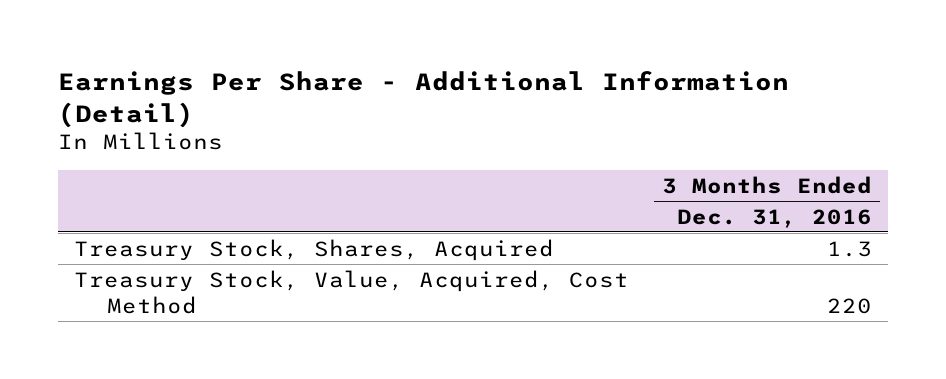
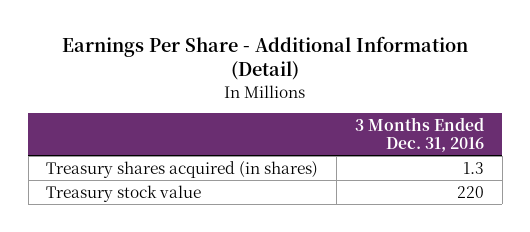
- Treasury Stock, Shares, Acquired | 1.3
- Treasury Stock, Value, Acquired, Cost Method | 220
+ Treasury shares acquired (in shares) | 1.3
+ Treasury stock value | 220

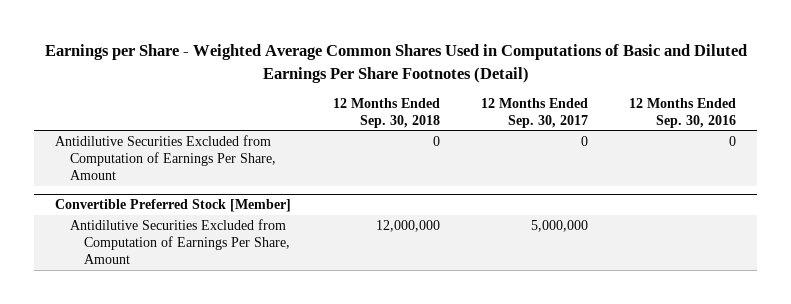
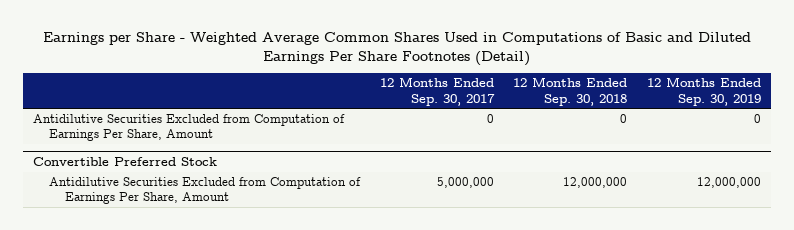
- | 12 Months Ended Sep. 30, 2018 | 12 Months Ended Sep. 30, 2017 | 12 Months Ended Sep. 30, 2016
+ | 12 Months Ended Sep. 30, 2017 | 12 Months Ended Sep. 30, 2018 | 12 Months Ended Sep. 30, 2019
- Convertible Preferred Stock [Member]
+ Convertible Preferred Stock

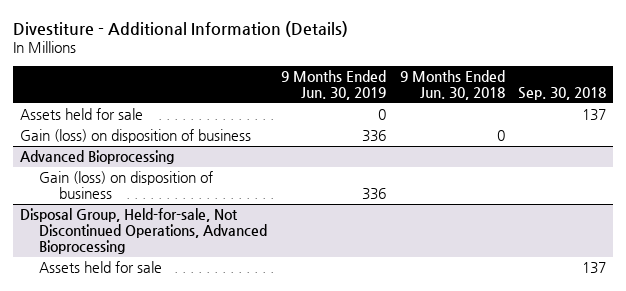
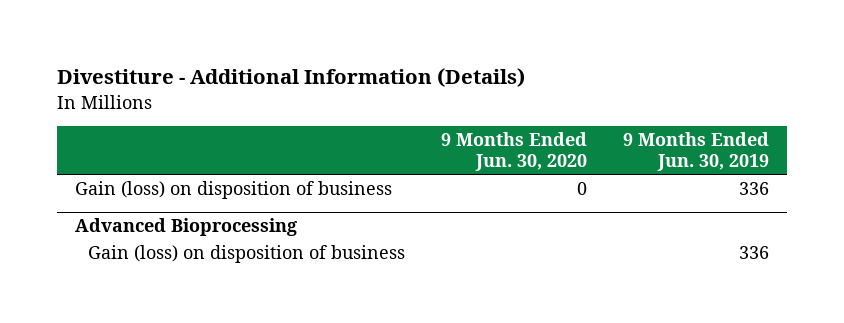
- | 9 Months Ended Jun. 30, 2019 | 9 Months Ended Jun. 30, 2018 | Sep. 30, 2018
+ | 9 Months Ended Jun. 30, 2020 | 9 Months Ended Jun. 30, 2019
- Assets held for sale | 0 | | 137
- Disposal Group, Held-for-sale, Not Discontinued Operations, Advanced Bioprocessing
- Assets held for sale | | | 137

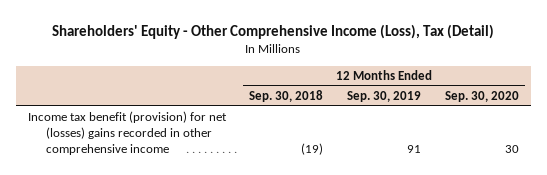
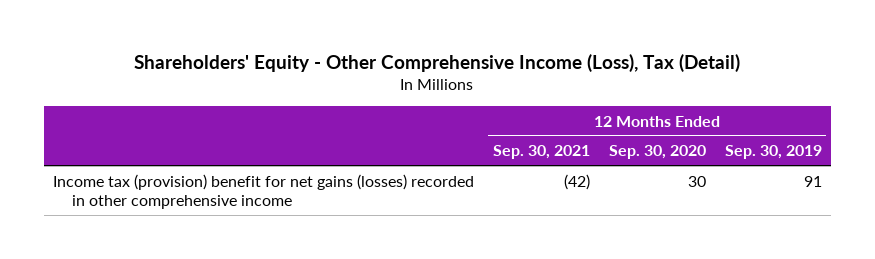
- | 12 Months Ended Sep. 30, 2018 | 12 Months Ended Sep. 30, 2019 | 12 Months Ended Sep. 30, 2020
+ | 12 Months Ended Sep. 30, 2021 | 12 Months Ended Sep. 30, 2020 | 12 Months Ended Sep. 30, 2019
- Income tax benefit (provision) for net (losses) gains recorded in other comprehensive income | (19) | 91 | 30
+ Income tax (provision) benefit for net gains (losses) recorded in other comprehensive income | (42) | 30 | 91

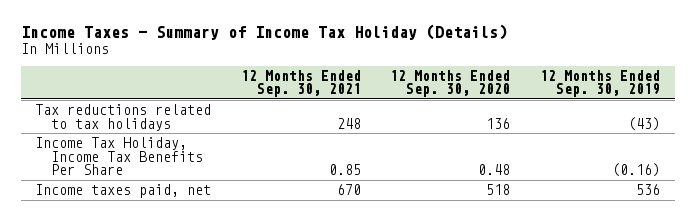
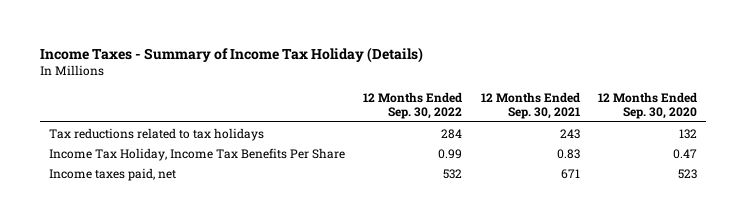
- | 12 Months Ended Sep. 30, 2021 | 12 Months Ended Sep. 30, 2020 | 12 Months Ended Sep. 30, 2019
+ | 12 Months Ended Sep. 30, 2022 | 12 Months Ended Sep. 30, 2021 | 12 Months Ended Sep. 30, 2020
- Tax reductions related to tax holidays | 248 | 136 | (43)
- Income Tax Holiday, Income Tax Benefits Per Share | 0.85 | 0.48 | (0.16)
- Income taxes paid, net | 670 | 518 | 536
+ Tax reductions related to tax holidays | 284 | 243 | 132
+ Income Tax Holiday, Income Tax Benefits Per Share | 0.99 | 0.83 | 0.47
+ Income taxes paid, net | 532 | 671 | 523

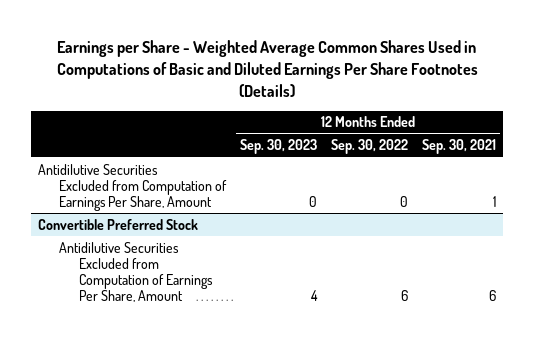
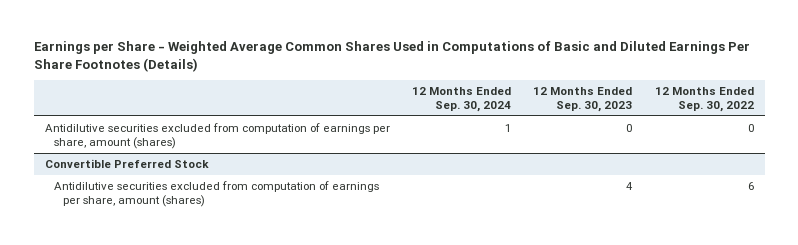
- | 12 Months Ended Sep. 30, 2023 | 12 Months Ended Sep. 30, 2022 | 12 Months Ended Sep. 30, 2021
+ | 12 Months Ended Sep. 30, 2024 | 12 Months Ended Sep. 30, 2023 | 12 Months Ended Sep. 30, 2022
- Antidilutive Securities Excluded from Computation of Earnings Per Share, Amount | 0 | 0 | 1
+ Antidilutive securities excluded from computation of earnings per share, amount (shares) | 1 | 0 | 0
@ Convertible Preferred Stock
- Antidilutive Securities Excluded from Computation of Earnings Per Share, Amount | 4 | 6 | 6
+ Antidilutive securities excluded from computation of earnings per share, amount (shares) | | 4 | 6

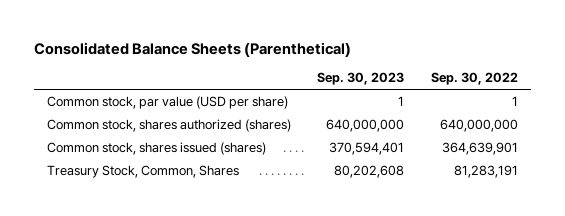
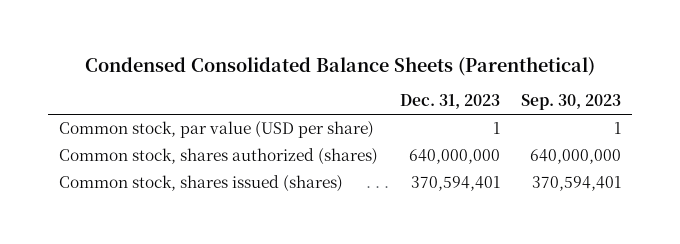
- Consolidated Balance Sheets (Parenthetical)
+ Condensed Consolidated Balance Sheets (Parenthetical)
- | Sep. 30, 2023 | Sep. 30, 2022
+ | Dec. 31, 2023 | Sep. 30, 2023
- Treasury Stock, Common, Shares | 80,202,608 | 81,283,191

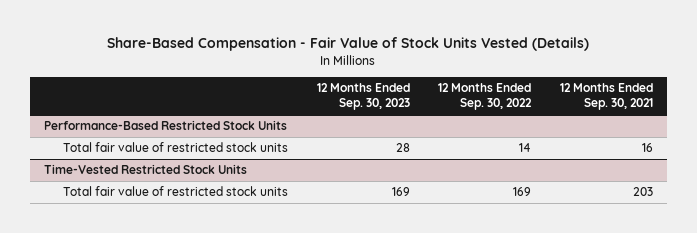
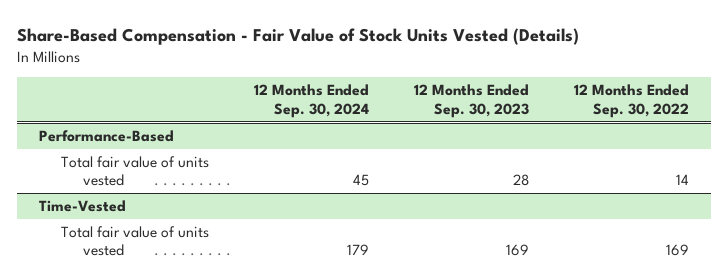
- | 12 Months Ended Sep. 30, 2023 | 12 Months Ended Sep. 30, 2022 | 12 Months Ended Sep. 30, 2021
+ | 12 Months Ended Sep. 30, 2024 | 12 Months Ended Sep. 30, 2023 | 12 Months Ended Sep. 30, 2022
- Performance-Based Restricted Stock Units
- Total fair value of restricted stock units | 28 | 14 | 16
- Time-Vested Restricted Stock Units
- Total fair value of restricted stock units | 169 | 169 | 203
+ Performance-Based
+ Total fair value of units vested | 45 | 28 | 14
+ Time-Vested
+ Total fair value of units vested | 179 | 169 | 169

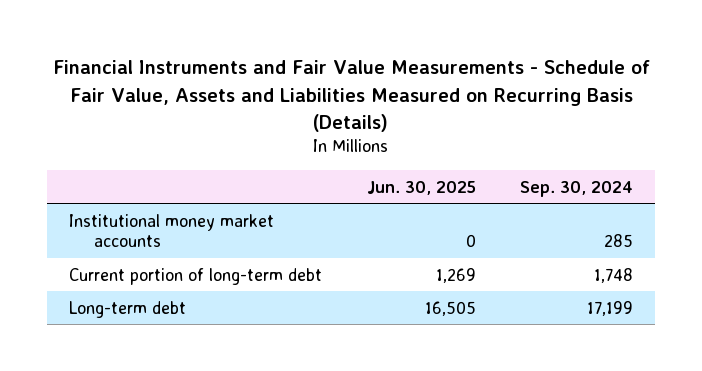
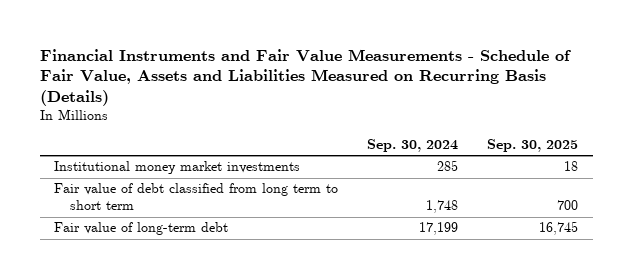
- | Jun. 30, 2025 | Sep. 30, 2024
+ | Sep. 30, 2024 | Sep. 30, 2025
- Institutional money market accounts | 0 | 285
- Current portion of long-term debt | 1,269 | 1,748
- Long-term debt | 16,505 | 17,199
+ Institutional money market investments | 285 | 18
+ Fair value of debt classified from long term to short term | 1,748 | 700
+ Fair value of long-term debt | 17,199 | 16,745

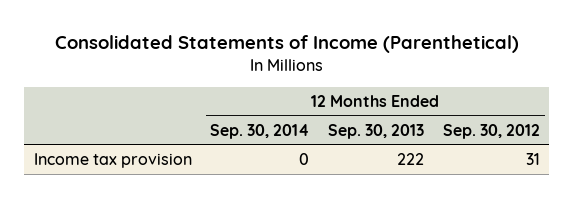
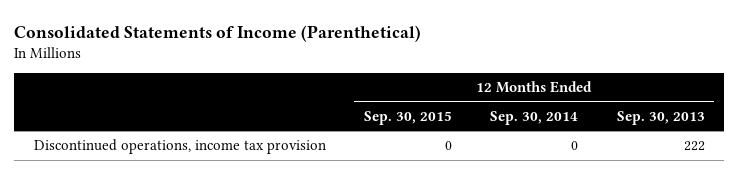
- | 12 Months Ended Sep. 30, 2014 | 12 Months Ended Sep. 30, 2013 | 12 Months Ended Sep. 30, 2012
+ | 12 Months Ended Sep. 30, 2015 | 12 Months Ended Sep. 30, 2014 | 12 Months Ended Sep. 30, 2013
- Income tax provision | 0 | 222 | 31
+ Discontinued operations, income tax provision | 0 | 0 | 222

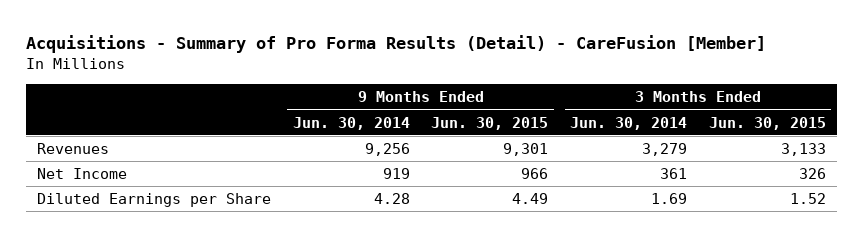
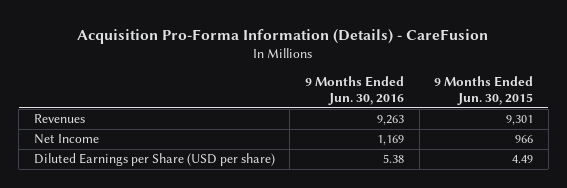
- Acquisitions - Summary of Pro Forma Results (Detail) - CareFusion [Member]
+ Acquisition Pro-Forma Information (Details) - CareFusion
- | 9 Months Ended Jun. 30, 2014 | 9 Months Ended Jun. 30, 2015 | 3 Months Ended Jun. 30, 2014 | 3 Months Ended Jun. 30, 2015
+ | 9 Months Ended Jun. 30, 2016 | 9 Months Ended Jun. 30, 2015
- Diluted Earnings per Share | 4.28 | 4.49 | 1.69 | 1.52
+ Diluted Earnings per Share (USD per share) | 5.38 | 4.49

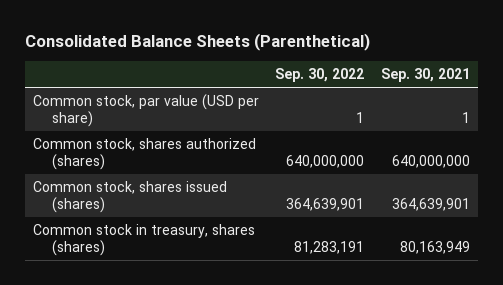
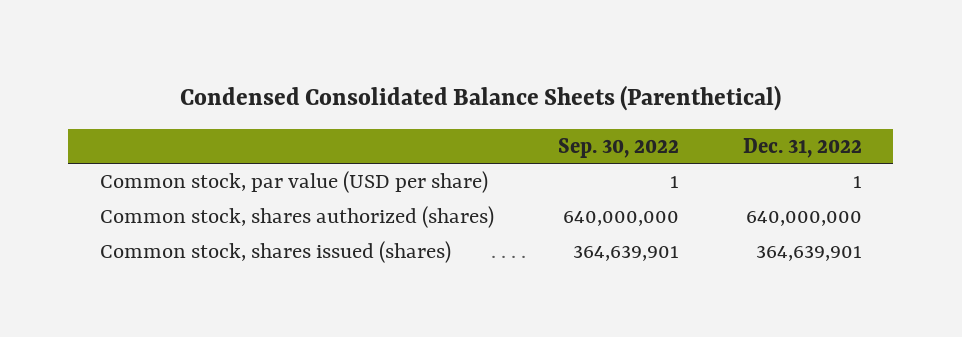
- Consolidated Balance Sheets (Parenthetical)
+ Condensed Consolidated Balance Sheets (Parenthetical)
- | Sep. 30, 2022 | Sep. 30, 2021
+ | Sep. 30, 2022 | Dec. 31, 2022
- Common stock in treasury, shares (shares) | 81,283,191 | 80,163,949

